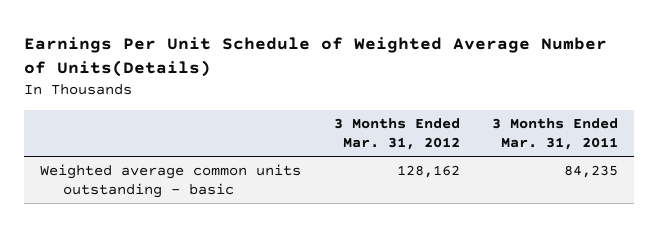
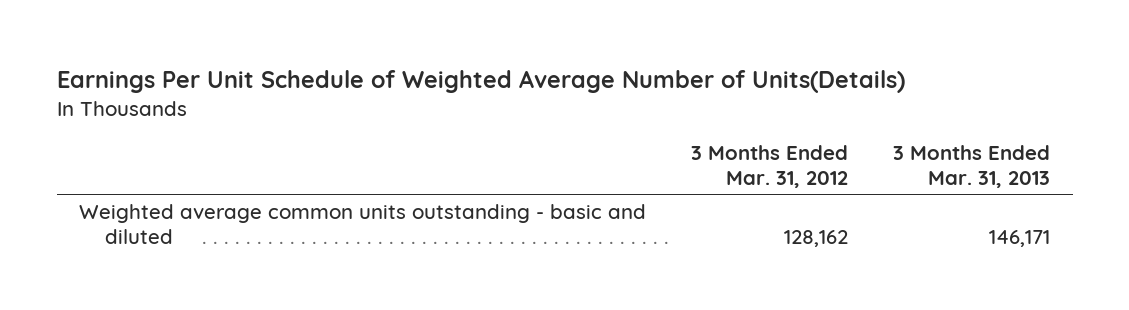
- | 3 Months Ended Mar. 31, 2012 | 3 Months Ended Mar. 31, 2011
+ | 3 Months Ended Mar. 31, 2012 | 3 Months Ended Mar. 31, 2013
- Weighted average common units outstanding - basic | 128,162 | 84,235
+ Weighted average common units outstanding - basic and diluted | 128,162 | 146,171

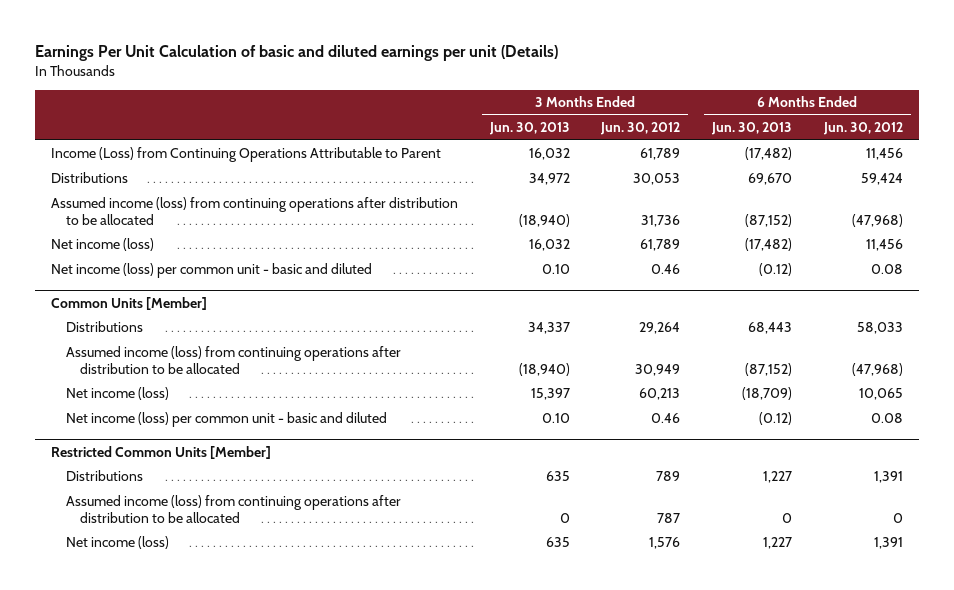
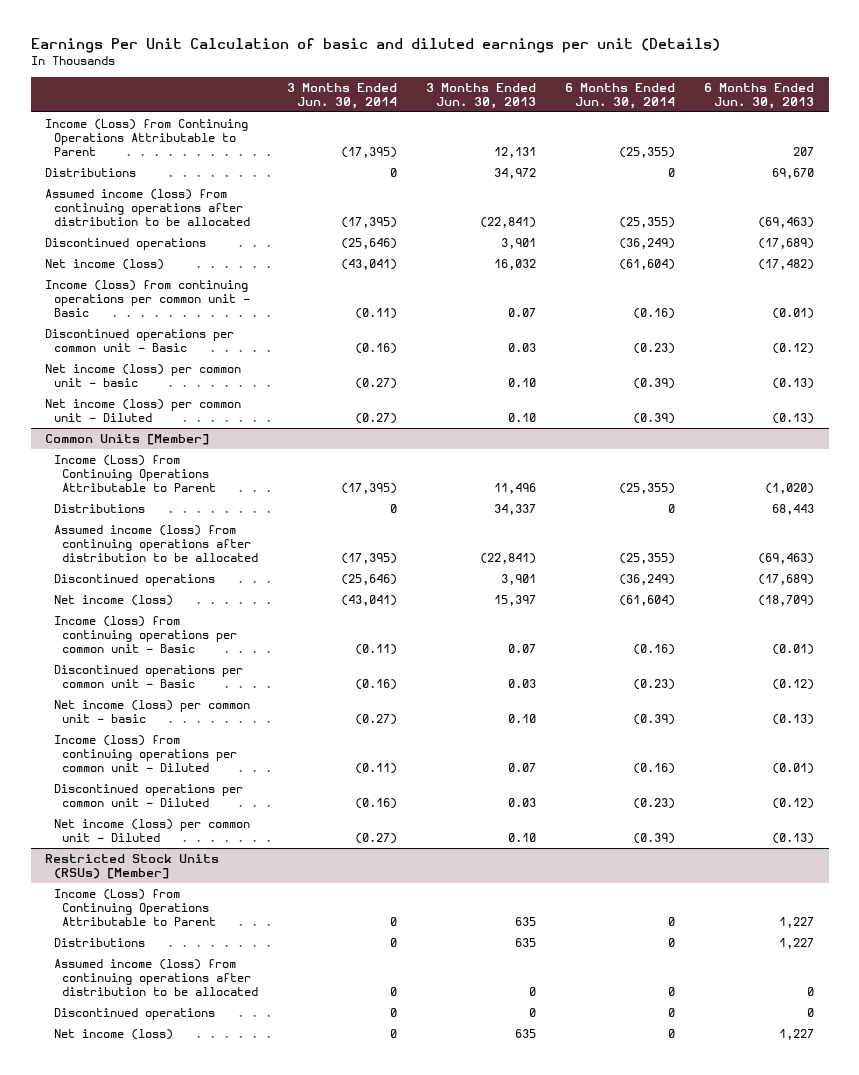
- | 3 Months Ended Jun. 30, 2013 | 3 Months Ended Jun. 30, 2012 | 6 Months Ended Jun. 30, 2013 | 6 Months Ended Jun. 30, 2012
+ | 3 Months Ended Jun. 30, 2014 | 3 Months Ended Jun. 30, 2013 | 6 Months Ended Jun. 30, 2014 | 6 Months Ended Jun. 30, 2013
- Income (Loss) from Continuing Operations Attributable to Parent | 16,032 | 61,789 | (17,482) | 11,456
+ Income (Loss) from Continuing Operations Attributable to Parent | (17,395) | 12,131 | (25,355) | 207
- Assumed income (loss) from continuing operations after distribution to be allocated | (18,940) | 31,736 | (87,152) | (47,968)
+ Assumed income (loss) from continuing operations after distribution to be allocated | (17,395) | (22,841) | (25,355) | (69,463)
+ Discontinued operations | (25,646) | 3,901 | (36,249) | (17,689)
- Net income (loss) per common unit - basic and diluted | 0.10 | 0.46 | (0.12) | 0.08
+ Income (loss) from continuing operations per common unit - Basic | (0.11) | 0.07 | (0.16) | (0.01)
+ Discontinued operations per common unit - Basic | (0.16) | 0.03 | (0.23) | (0.12)
+ Net income (loss) per common unit - basic | (0.27) | 0.10 | (0.39) | (0.13)
+ Net income (loss) per common unit - Diluted | (0.27) | 0.10 | (0.39) | (0.13)
@ Common Units [Member]
+ Income (Loss) from Continuing Operations Attributable to Parent | (17,395) | 11,496 | (25,355) | (1,020)
- Assumed income (loss) from continuing operations after distribution to be allocated | (18,940) | 30,949 | (87,152) | (47,968)
+ Assumed income (loss) from continuing operations after distribution to be allocated | (17,395) | (22,841) | (25,355) | (69,463)
+ Discontinued operations | (25,646) | 3,901 | (36,249) | (17,689)
- Net income (loss) per common unit - basic and diluted | 0.10 | 0.46 | (0.12) | 0.08
- Restricted Common Units [Member]
@ Common Units [Member]
+ Income (loss) from continuing operations per common unit - Basic | (0.11) | 0.07 | (0.16) | (0.01)
+ Discontinued operations per common unit - Basic | (0.16) | 0.03 | (0.23) | (0.12)
+ Net income (loss) per common unit - basic | (0.27) | 0.10 | (0.39) | (0.13)
+ Income (loss) from continuing operations per common unit - Diluted | (0.11) | 0.07 | (0.16) | (0.01)
+ Discontinued operations per common unit - Diluted | (0.16) | 0.03 | (0.23) | (0.12)
+ Net income (loss) per common unit - Diluted | (0.27) | 0.10 | (0.39) | (0.13)
+ Restricted Stock Units (RSUs) [Member]
+ Income (Loss) from Continuing Operations Attributable to Parent | 0 | 635 | 0 | 1,227
+ Discontinued operations | 0 | 0 | 0 | 0

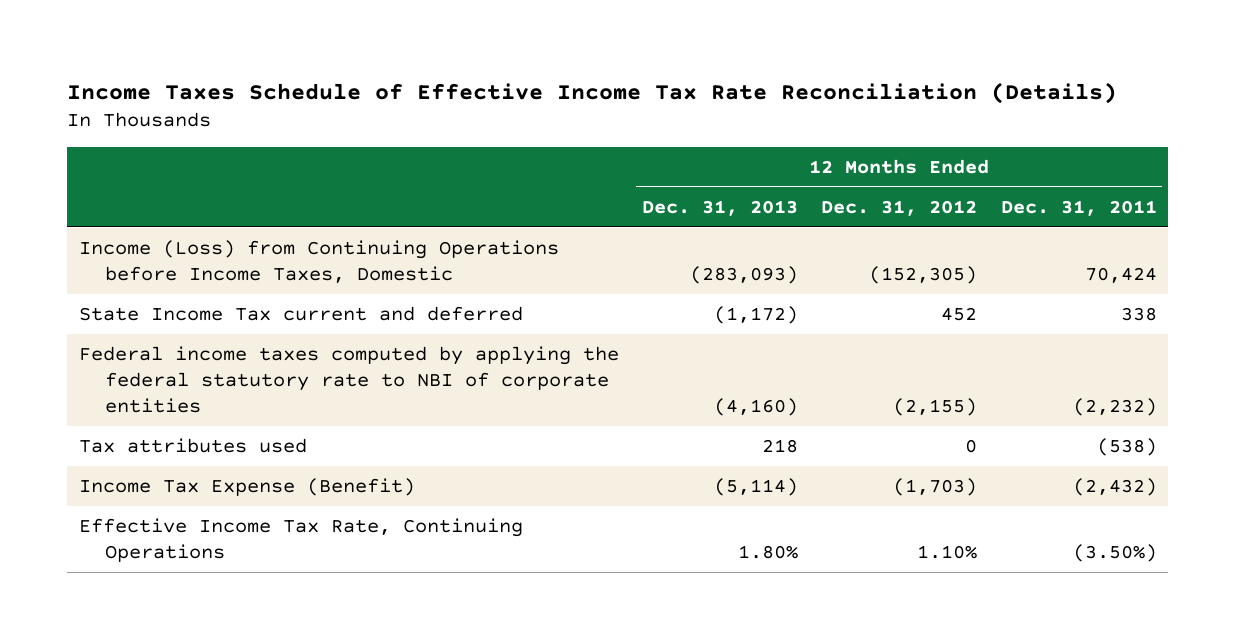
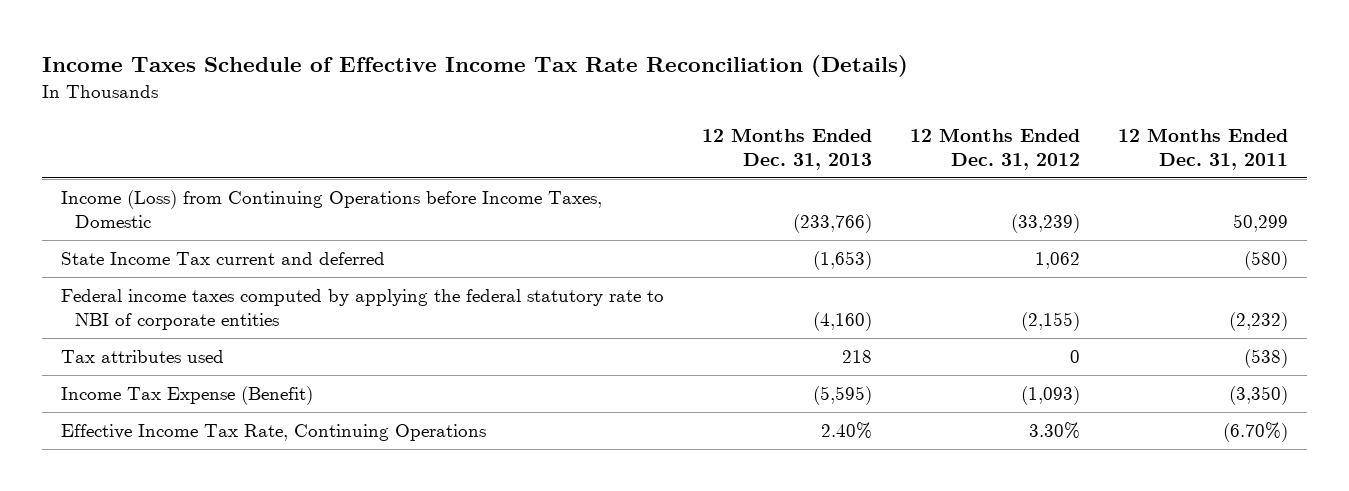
- Income (Loss) from Continuing Operations before Income Taxes, Domestic | (283,093) | (152,305) | 70,424
- State Income Tax current and deferred | (1,172) | 452 | 338
+ Income (Loss) from Continuing Operations before Income Taxes, Domestic | (233,766) | (33,239) | 50,299
+ State Income Tax current and deferred | (1,653) | 1,062 | (580)
- Income Tax Expense (Benefit) | (5,114) | (1,703) | (2,432)
- Effective Income Tax Rate, Continuing Operations | 1.80% | 1.10% | (3.50%)
+ Income Tax Expense (Benefit) | (5,595) | (1,093) | (3,350)
+ Effective Income Tax Rate, Continuing Operations | 2.40% | 3.30% | (6.70%)

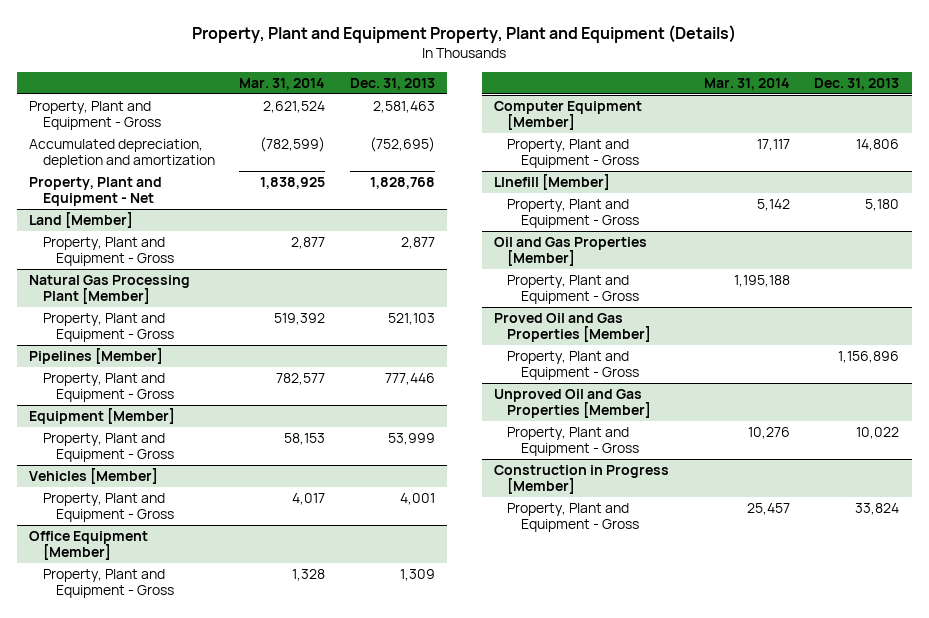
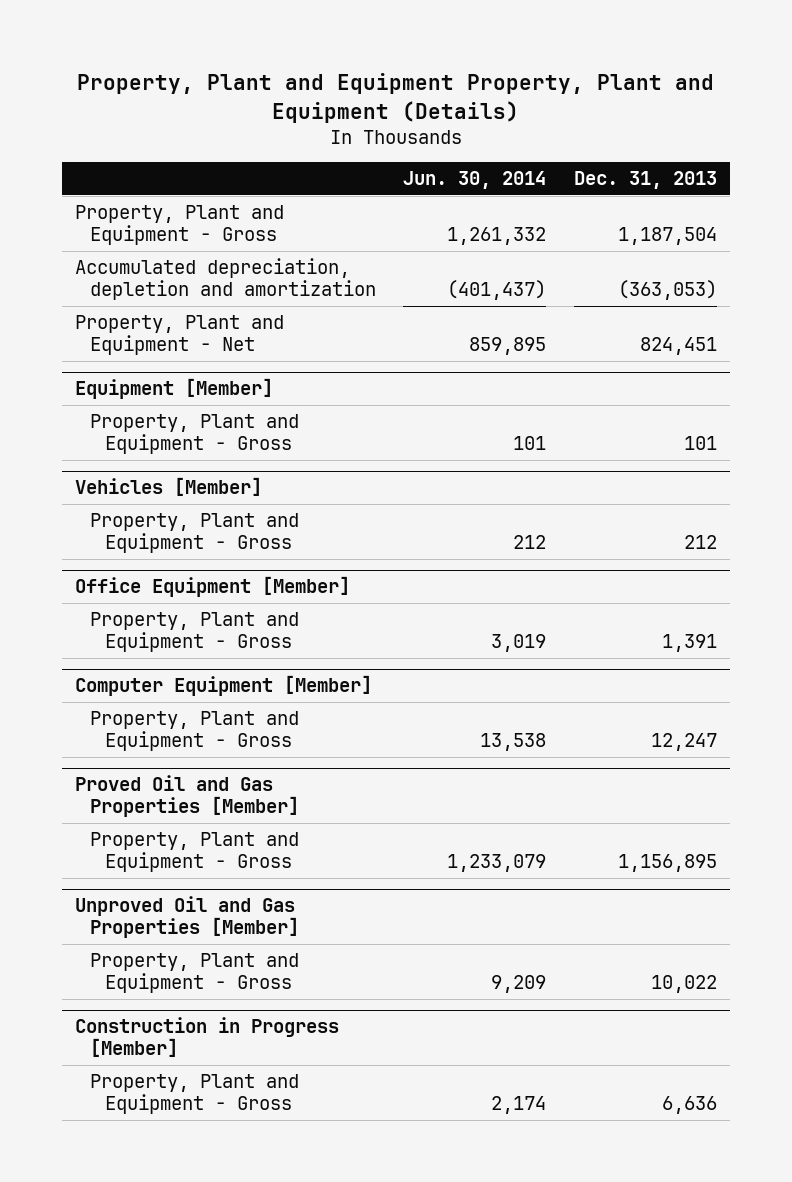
- | Mar. 31, 2014 | Dec. 31, 2013
+ | Jun. 30, 2014 | Dec. 31, 2013
- Property, Plant and Equipment - Gross | 2,621,524 | 2,581,463
- Accumulated depreciation, depletion and amortization | (782,599) | (752,695)
- Property, Plant and Equipment - Net | 1,838,925 | 1,828,768
- Land [Member]
- Property, Plant and Equipment - Gross | 2,877 | 2,877
- Natural Gas Processing Plant [Member]
- Property, Plant and Equipment - Gross | 519,392 | 521,103
- Pipelines [Member]
- Property, Plant and Equipment - Gross | 782,577 | 777,446
+ Property, Plant and Equipment - Gross | 1,261,332 | 1,187,504
+ Accumulated depreciation, depletion and amortization | (401,437) | (363,053)
+ Property, Plant and Equipment - Net | 859,895 | 824,451
@ Equipment [Member]
- Property, Plant and Equipment - Gross | 58,153 | 53,999
+ Property, Plant and Equipment - Gross | 101 | 101
@ Vehicles [Member]
- Property, Plant and Equipment - Gross | 4,017 | 4,001
+ Property, Plant and Equipment - Gross | 212 | 212
@ Office Equipment [Member]
- Property, Plant and Equipment - Gross | 1,328 | 1,309
+ Property, Plant and Equipment - Gross | 3,019 | 1,391
@ Computer Equipment [Member]
- Property, Plant and Equipment - Gross | 17,117 | 14,806
- LInefill [Member]
- Property, Plant and Equipment - Gross | 5,142 | 5,180
- Oil and Gas Properties [Member]
- Property, Plant and Equipment - Gross | 1,195,188 |
@ Computer Equipment [Member]
+ Property, Plant and Equipment - Gross | 13,538 | 12,247
@ Proved Oil and Gas Properties [Member]
- Property, Plant and Equipment - Gross | | 1,156,896
+ Property, Plant and Equipment - Gross | 1,233,079 | 1,156,895
@ Construction in Progress [Member]
- Property, Plant and Equipment - Gross | 25,457 | 33,824
+ Property, Plant and Equipment - Gross | 2,174 | 6,636

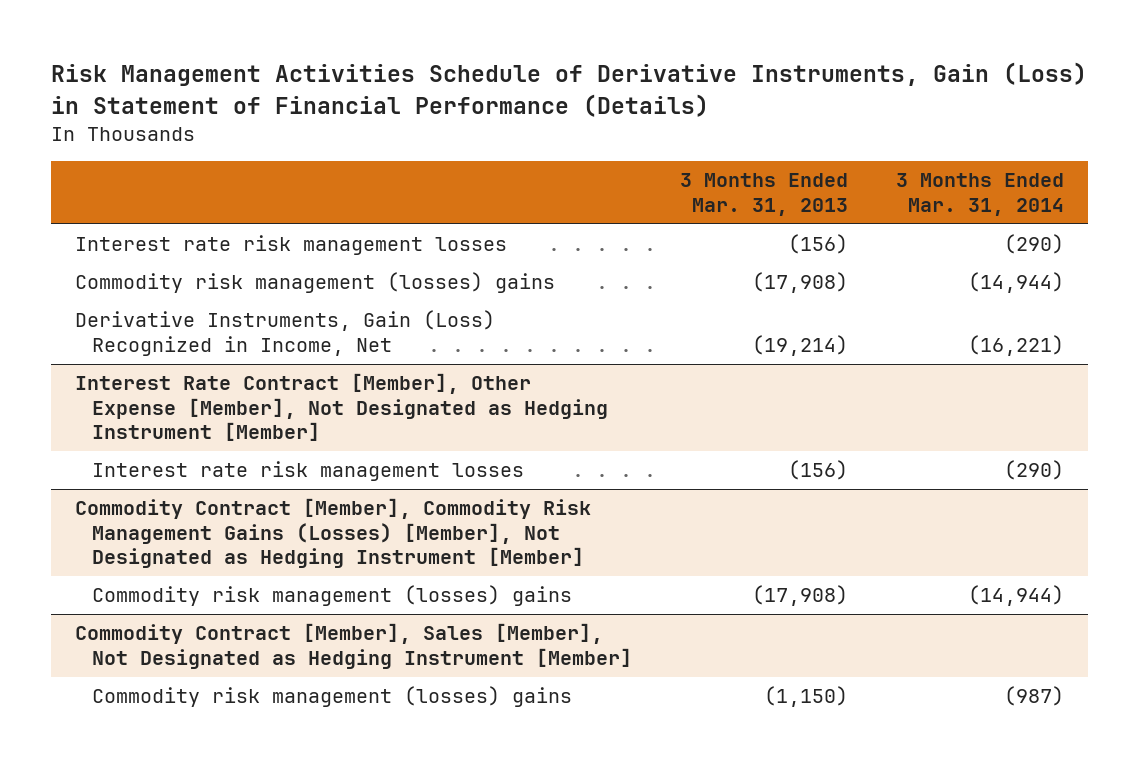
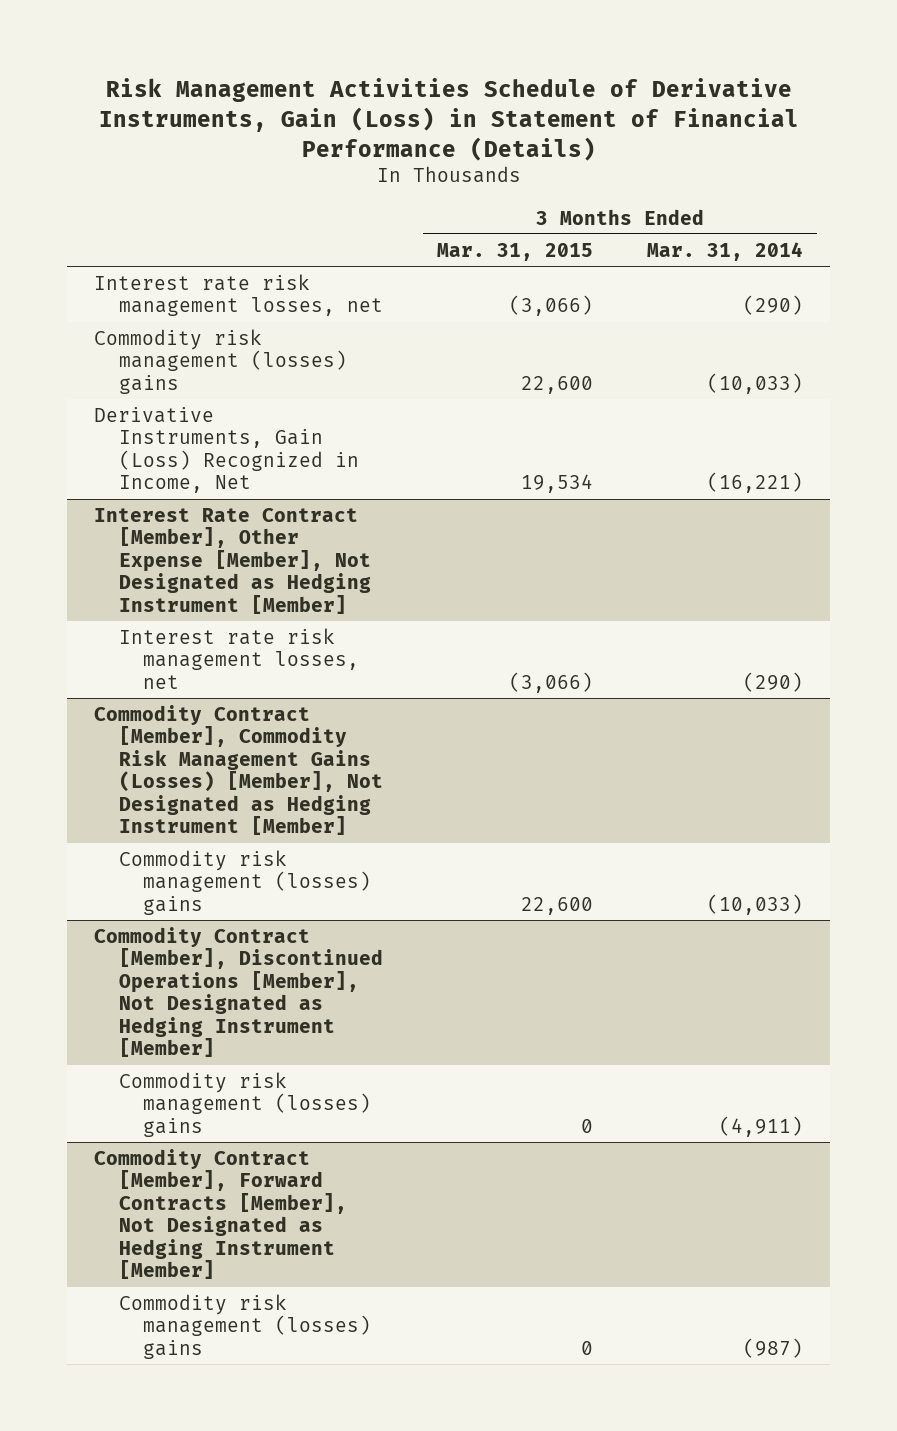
- | 3 Months Ended Mar. 31, 2013 | 3 Months Ended Mar. 31, 2014
+ | 3 Months Ended Mar. 31, 2015 | 3 Months Ended Mar. 31, 2014
- Interest rate risk management losses | (156) | (290)
- Commodity risk management (losses) gains | (17,908) | (14,944)
+ Interest rate risk management losses, net | (3,066) | (290)
+ Commodity risk management (losses) gains | 22,600 | (10,033)
@ Interest Rate Contract [Member], Other Expense [Member], Not Designated as Hedging Instrument [Member]
- Interest rate risk management losses | (156) | (290)
+ Interest rate risk management losses, net | (3,066) | (290)
@ Commodity Contract [Member], Commodity Risk Management Gains (Losses) [Member], Not Designated as Hedging Instrument [Member]
- Commodity risk management (losses) gains | (17,908) | (14,944)
- Commodity Contract [Member], Sales [Member], Not Designated as Hedging Instrument [Member]
@ Commodity Contract [Member], Commodity Risk Management Gains (Losses) [Member], Not Designated as Hedging Instrument [Member]
+ Commodity risk management (losses) gains | 22,600 | (10,033)
+ Commodity Contract [Member], Discontinued Operations [Member], Not Designated as Hedging Instrument [Member]
+ Commodity risk management (losses) gains | 0 | (4,911)
+ Commodity Contract [Member], Forward Contracts [Member], Not Designated as Hedging Instrument [Member]

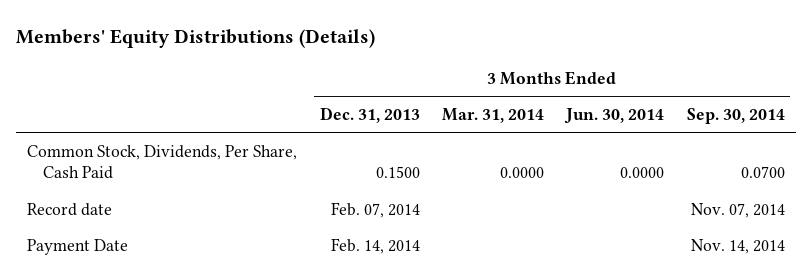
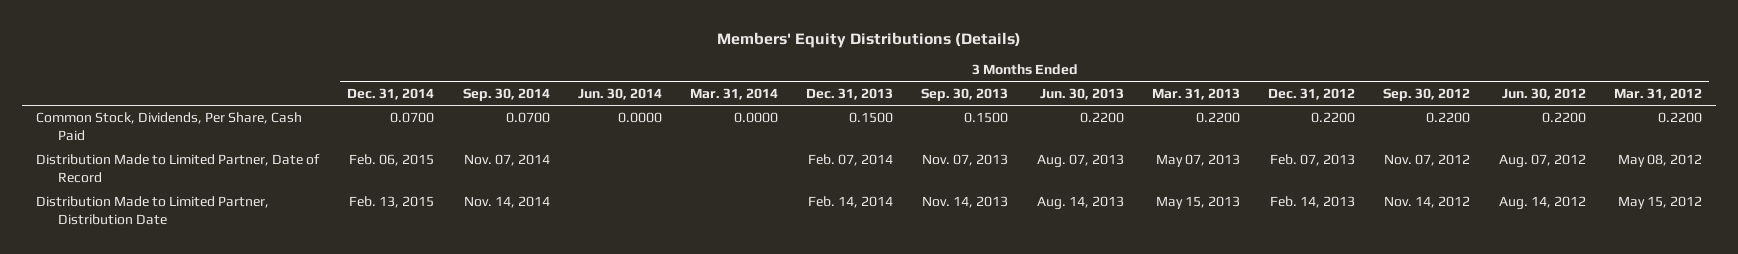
- | 3 Months Ended Dec. 31, 2013 | 3 Months Ended Mar. 31, 2014 | 3 Months Ended Jun. 30, 2014 | 3 Months Ended Sep. 30, 2014
+ | 3 Months Ended Dec. 31, 2014 | 3 Months Ended Sep. 30, 2014 | 3 Months Ended Jun. 30, 2014 | 3 Months Ended Mar. 31, 2014 | 3 Months Ended Dec. 31, 2013 | 3 Months Ended Sep. 30, 2013 | 3 Months Ended Jun. 30, 2013 | 3 Months Ended Mar. 31, 2013 | 3 Months Ended Dec. 31, 2012 | 3 Months Ended Sep. 30, 2012 | 3 Months Ended Jun. 30, 2012 | 3 Months Ended Mar. 31, 2012
- Record date | Feb. 07, 2014 | | | Nov. 07, 2014
- Payment Date | Feb. 14, 2014 | | | Nov. 14, 2014
+ Distribution Made to Limited Partner, Date of Record | Feb. 06, 2015 | Nov. 07, 2014 | | | Feb. 07, 2014 | Nov. 07, 2013 | Aug. 07, 2013 | May 07, 2013 | Feb. 07, 2013 | Nov. 07, 2012 | Aug. 07, 2012 | May 08, 2012
+ Distribution Made to Limited Partner, Distribution Date | Feb. 13, 2015 | Nov. 14, 2014 | | | Feb. 14, 2014 | Nov. 14, 2013 | Aug. 14, 2013 | May 15, 2013 | Feb. 14, 2013 | Nov. 14, 2012 | Aug. 14, 2012 | May 15, 2012

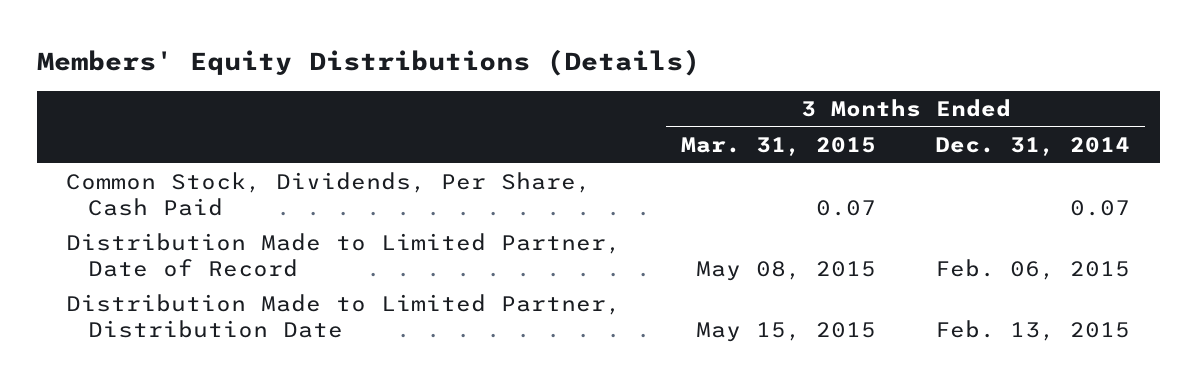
- | 3 Months Ended Dec. 31, 2014 | 3 Months Ended Sep. 30, 2014 | 3 Months Ended Jun. 30, 2014 | 3 Months Ended Mar. 31, 2014 | 3 Months Ended Dec. 31, 2013 | 3 Months Ended Sep. 30, 2013 | 3 Months Ended Jun. 30, 2013 | 3 Months Ended Mar. 31, 2013 | 3 Months Ended Dec. 31, 2012 | 3 Months Ended Sep. 30, 2012 | 3 Months Ended Jun. 30, 2012 | 3 Months Ended Mar. 31, 2012
+ | 3 Months Ended Mar. 31, 2015 | 3 Months Ended Dec. 31, 2014
- Common Stock, Dividends, Per Share, Cash Paid | 0.0700 | 0.0700 | 0.0000 | 0.0000 | 0.1500 | 0.1500 | 0.2200 | 0.2200 | 0.2200 | 0.2200 | 0.2200 | 0.2200
+ Common Stock, Dividends, Per Share, Cash Paid | 0.07 | 0.07

